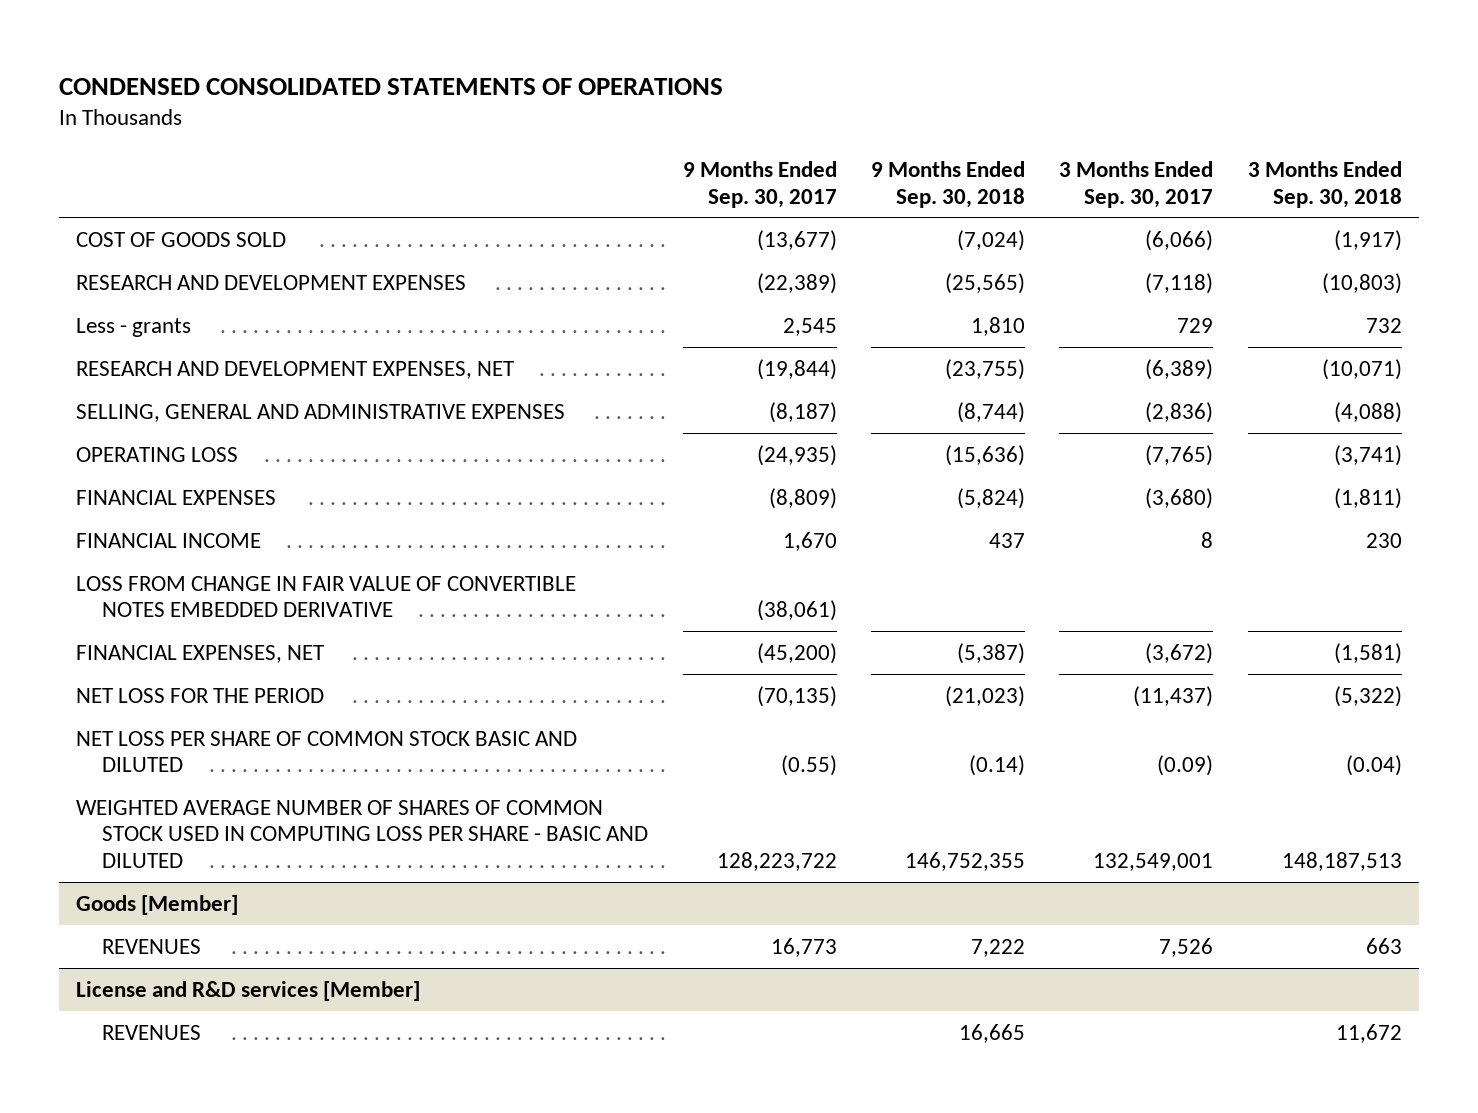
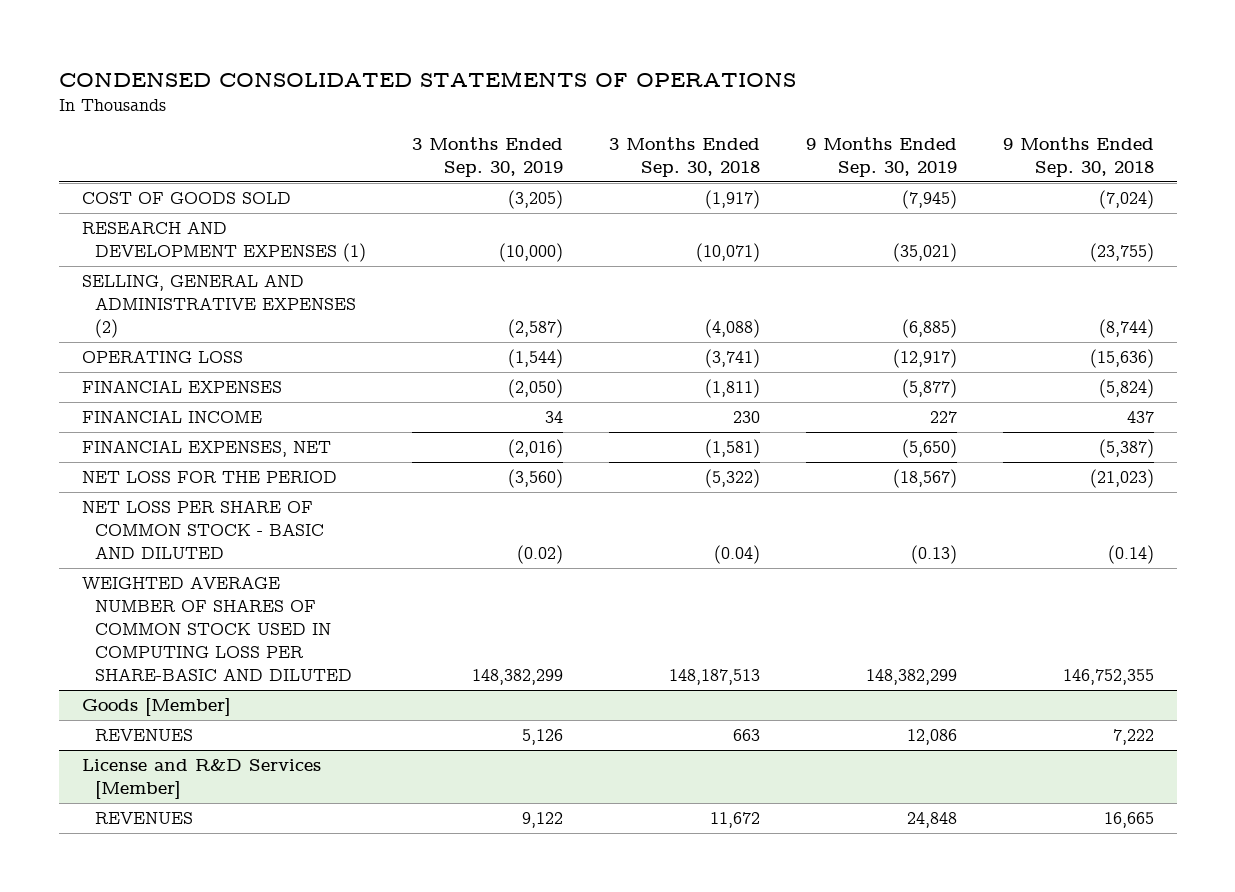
- | 9 Months Ended Sep. 30, 2017 | 9 Months Ended Sep. 30, 2018 | 3 Months Ended Sep. 30, 2017 | 3 Months Ended Sep. 30, 2018
+ | 3 Months Ended Sep. 30, 2019 | 3 Months Ended Sep. 30, 2018 | 9 Months Ended Sep. 30, 2019 | 9 Months Ended Sep. 30, 2018
- RESEARCH AND DEVELOPMENT EXPENSES | (22,389) | (25,565) | (7,118) | (10,803)
- Less - grants | 2,545 | 1,810 | 729 | 732
- RESEARCH AND DEVELOPMENT EXPENSES, NET | (19,844) | (23,755) | (6,389) | (10,071)
- SELLING, GENERAL AND ADMINISTRATIVE EXPENSES | (8,187) | (8,744) | (2,836) | (4,088)
+ RESEARCH AND DEVELOPMENT EXPENSES (1) | (10,000) | (10,071) | (35,021) | (23,755)
+ SELLING, GENERAL AND ADMINISTRATIVE EXPENSES (2) | (2,587) | (4,088) | (6,885) | (8,744)
- LOSS FROM CHANGE IN FAIR VALUE OF CONVERTIBLE NOTES EMBEDDED DERIVATIVE | (38,061) | | |
- NET LOSS PER SHARE OF COMMON STOCK BASIC AND DILUTED | (0.55) | (0.14) | (0.09) | (0.04)
- WEIGHTED AVERAGE NUMBER OF SHARES OF COMMON STOCK USED IN COMPUTING LOSS PER SHARE - BASIC AND DILUTED | 128,223,722 | 146,752,355 | 132,549,001 | 148,187,513
+ NET LOSS PER SHARE OF COMMON STOCK - BASIC AND DILUTED | (0.02) | (0.04) | (0.13) | (0.14)
+ WEIGHTED AVERAGE NUMBER OF SHARES OF COMMON STOCK USED IN COMPUTING LOSS PER SHARE-BASIC AND DILUTED | 148,382,299 | 148,187,513 | 148,382,299 | 146,752,355
- License and R&D services [Member]
+ License and R&D Services [Member]

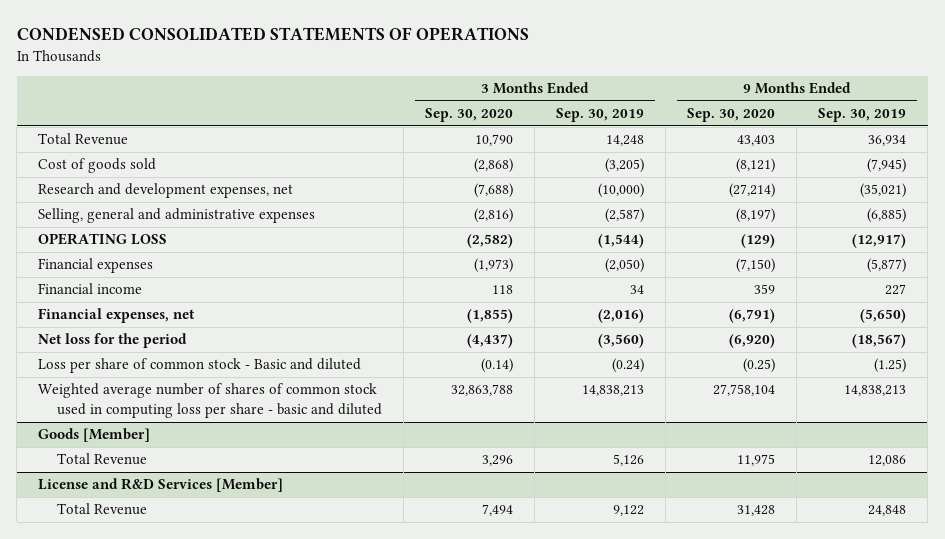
- | 3 Months Ended Sep. 30, 2019 | 3 Months Ended Sep. 30, 2018 | 9 Months Ended Sep. 30, 2019 | 9 Months Ended Sep. 30, 2018
+ | 3 Months Ended Sep. 30, 2020 | 3 Months Ended Sep. 30, 2019 | 9 Months Ended Sep. 30, 2020 | 9 Months Ended Sep. 30, 2019
- COST OF GOODS SOLD | (3,205) | (1,917) | (7,945) | (7,024)
- RESEARCH AND DEVELOPMENT EXPENSES (1) | (10,000) | (10,071) | (35,021) | (23,755)
- SELLING, GENERAL AND ADMINISTRATIVE EXPENSES (2) | (2,587) | (4,088) | (6,885) | (8,744)
+ Total Revenue | 10,790 | 14,248 | 43,403 | 36,934
+ Cost of goods sold | (2,868) | (3,205) | (8,121) | (7,945)
+ Research and development expenses, net | (7,688) | (10,000) | (27,214) | (35,021)
+ Selling, general and administrative expenses | (2,816) | (2,587) | (8,197) | (6,885)
- FINANCIAL EXPENSES | (2,050) | (1,811) | (5,877) | (5,824)
- FINANCIAL INCOME | 34 | 230 | 227 | 437
- FINANCIAL EXPENSES, NET | (2,016) | (1,581) | (5,650) | (5,387)
- NET LOSS FOR THE PERIOD | (3,560) | (5,322) | (18,567) | (21,023)
- NET LOSS PER SHARE OF COMMON STOCK - BASIC AND DILUTED | (0.02) | (0.04) | (0.13) | (0.14)
- WEIGHTED AVERAGE NUMBER OF SHARES OF COMMON STOCK USED IN COMPUTING LOSS PER SHARE-BASIC AND DILUTED | 148,382,299 | 148,187,513 | 148,382,299 | 146,752,355
+ Financial expenses | (1,973) | (2,050) | (7,150) | (5,877)
+ Financial income | 118 | 34 | 359 | 227
+ Financial expenses, net | (1,855) | (2,016) | (6,791) | (5,650)
+ Net loss for the period | (4,437) | (3,560) | (6,920) | (18,567)
+ Loss per share of common stock - Basic and diluted | (0.14) | (0.24) | (0.25) | (1.25)
+ Weighted average number of shares of common stock used in computing loss per share - basic and diluted | 32,863,788 | 14,838,213 | 27,758,104 | 14,838,213
@ Goods [Member]
- REVENUES | 5,126 | 663 | 12,086 | 7,222
+ Total Revenue | 3,296 | 5,126 | 11,975 | 12,086
@ License and R&D Services [Member]
- REVENUES | 9,122 | 11,672 | 24,848 | 16,665
+ Total Revenue | 7,494 | 9,122 | 31,428 | 24,848

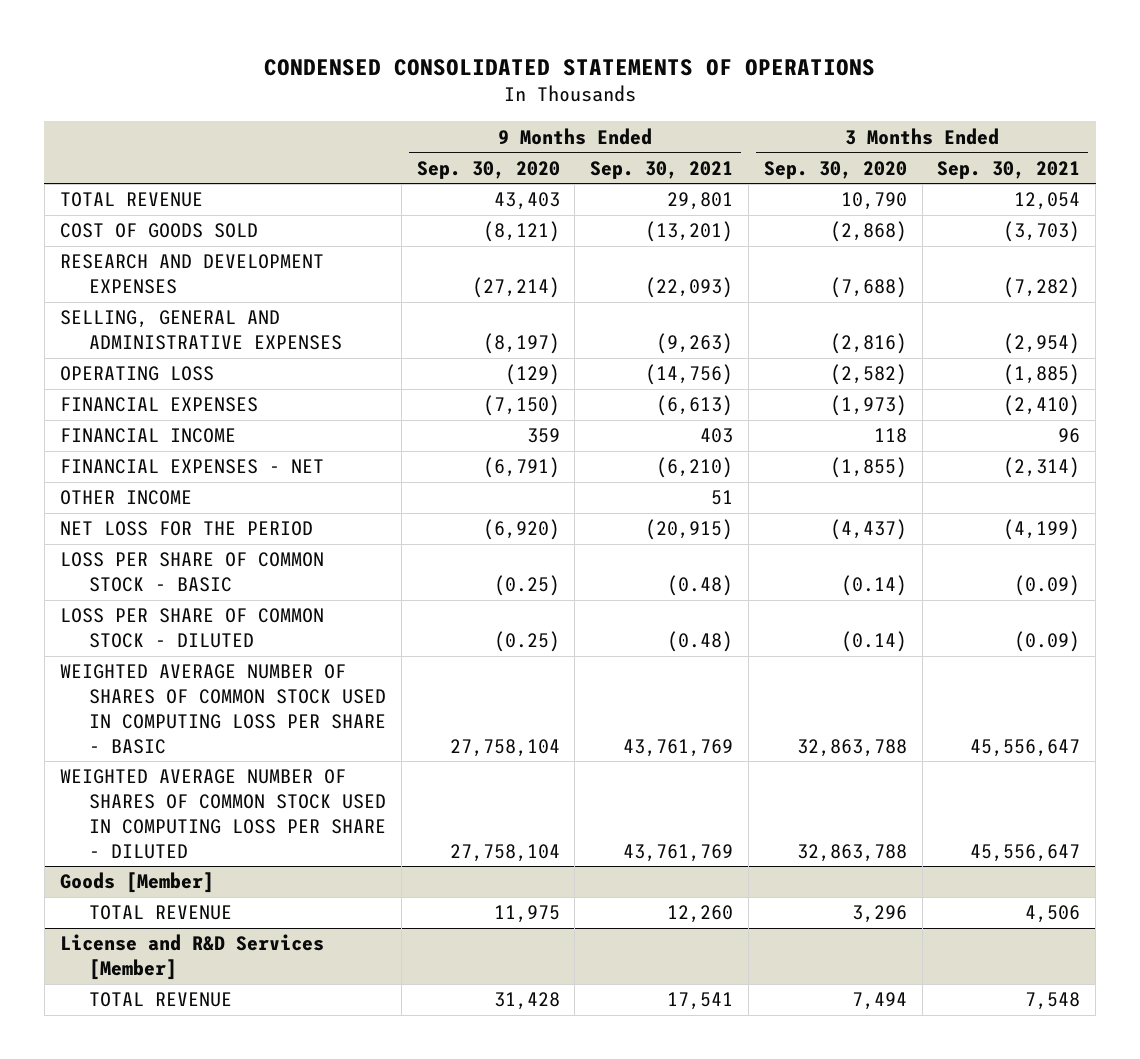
- | 3 Months Ended Sep. 30, 2020 | 3 Months Ended Sep. 30, 2019 | 9 Months Ended Sep. 30, 2020 | 9 Months Ended Sep. 30, 2019
+ | 9 Months Ended Sep. 30, 2020 | 9 Months Ended Sep. 30, 2021 | 3 Months Ended Sep. 30, 2020 | 3 Months Ended Sep. 30, 2021
- Total Revenue | 10,790 | 14,248 | 43,403 | 36,934
- Cost of goods sold | (2,868) | (3,205) | (8,121) | (7,945)
- Research and development expenses, net | (7,688) | (10,000) | (27,214) | (35,021)
- Selling, general and administrative expenses | (2,816) | (2,587) | (8,197) | (6,885)
+ TOTAL REVENUE | 43,403 | 29,801 | 10,790 | 12,054
+ COST OF GOODS SOLD | (8,121) | (13,201) | (2,868) | (3,703)
+ RESEARCH AND DEVELOPMENT EXPENSES | (27,214) | (22,093) | (7,688) | (7,282)
+ SELLING, GENERAL AND ADMINISTRATIVE EXPENSES | (8,197) | (9,263) | (2,816) | (2,954)
- Financial expenses | (1,973) | (2,050) | (7,150) | (5,877)
- Financial income | 118 | 34 | 359 | 227
- Financial expenses, net | (1,855) | (2,016) | (6,791) | (5,650)
- Net loss for the period | (4,437) | (3,560) | (6,920) | (18,567)
- Loss per share of common stock - Basic and diluted | (0.14) | (0.24) | (0.25) | (1.25)
- Weighted average number of shares of common stock used in computing loss per share - basic and diluted | 32,863,788 | 14,838,213 | 27,758,104 | 14,838,213
+ FINANCIAL EXPENSES | (7,150) | (6,613) | (1,973) | (2,410)
+ FINANCIAL INCOME | 359 | 403 | 118 | 96
+ FINANCIAL EXPENSES - NET | (6,791) | (6,210) | (1,855) | (2,314)
+ OTHER INCOME | | 51 | |
+ NET LOSS FOR THE PERIOD | (6,920) | (20,915) | (4,437) | (4,199)
+ LOSS PER SHARE OF COMMON STOCK - BASIC | (0.25) | (0.48) | (0.14) | (0.09)
+ LOSS PER SHARE OF COMMON STOCK - DILUTED | (0.25) | (0.48) | (0.14) | (0.09)
+ WEIGHTED AVERAGE NUMBER OF SHARES OF COMMON STOCK USED IN COMPUTING LOSS PER SHARE - BASIC | 27,758,104 | 43,761,769 | 32,863,788 | 45,556,647
+ WEIGHTED AVERAGE NUMBER OF SHARES OF COMMON STOCK USED IN COMPUTING LOSS PER SHARE - DILUTED | 27,758,104 | 43,761,769 | 32,863,788 | 45,556,647
@ Goods [Member]
- Total Revenue | 3,296 | 5,126 | 11,975 | 12,086
+ TOTAL REVENUE | 11,975 | 12,260 | 3,296 | 4,506
@ License and R&D Services [Member]
- Total Revenue | 7,494 | 9,122 | 31,428 | 24,848
+ TOTAL REVENUE | 31,428 | 17,541 | 7,494 | 7,548

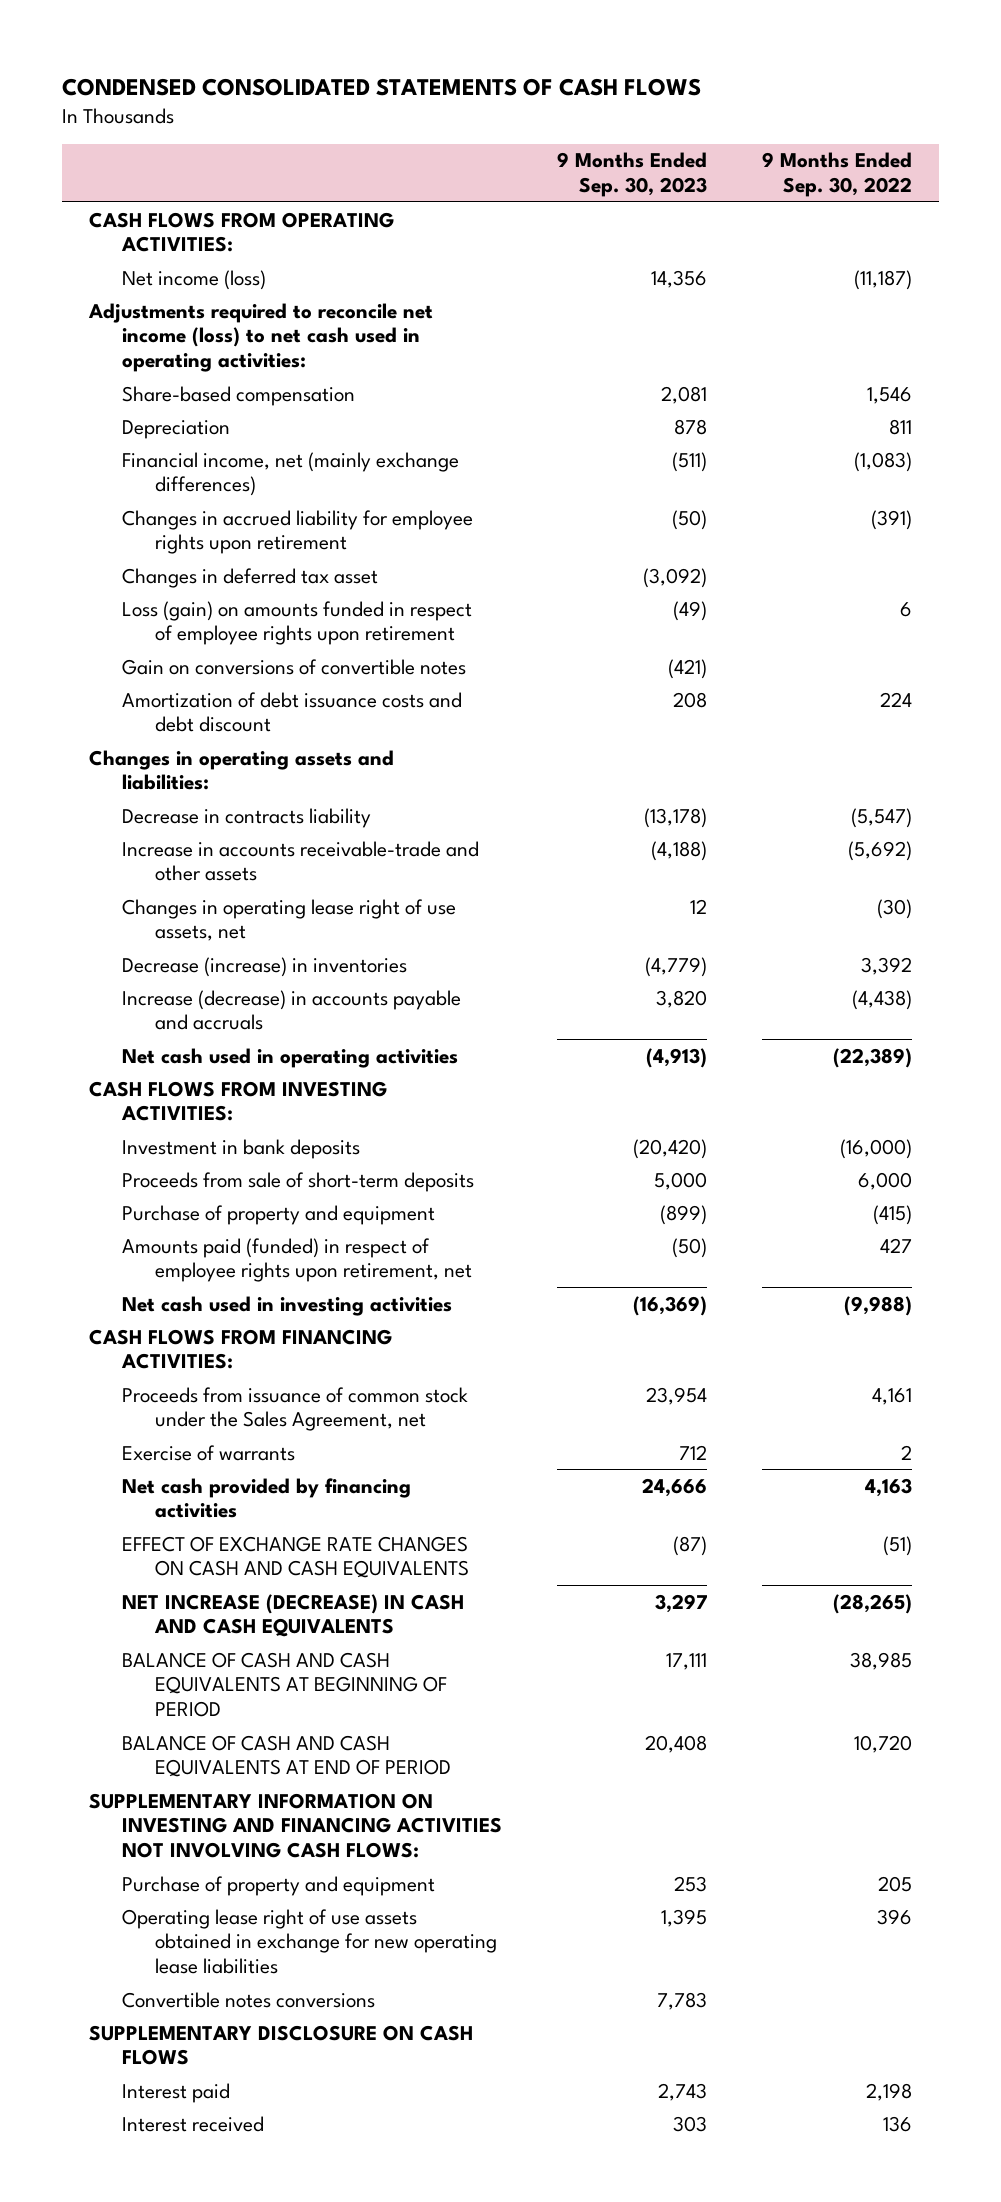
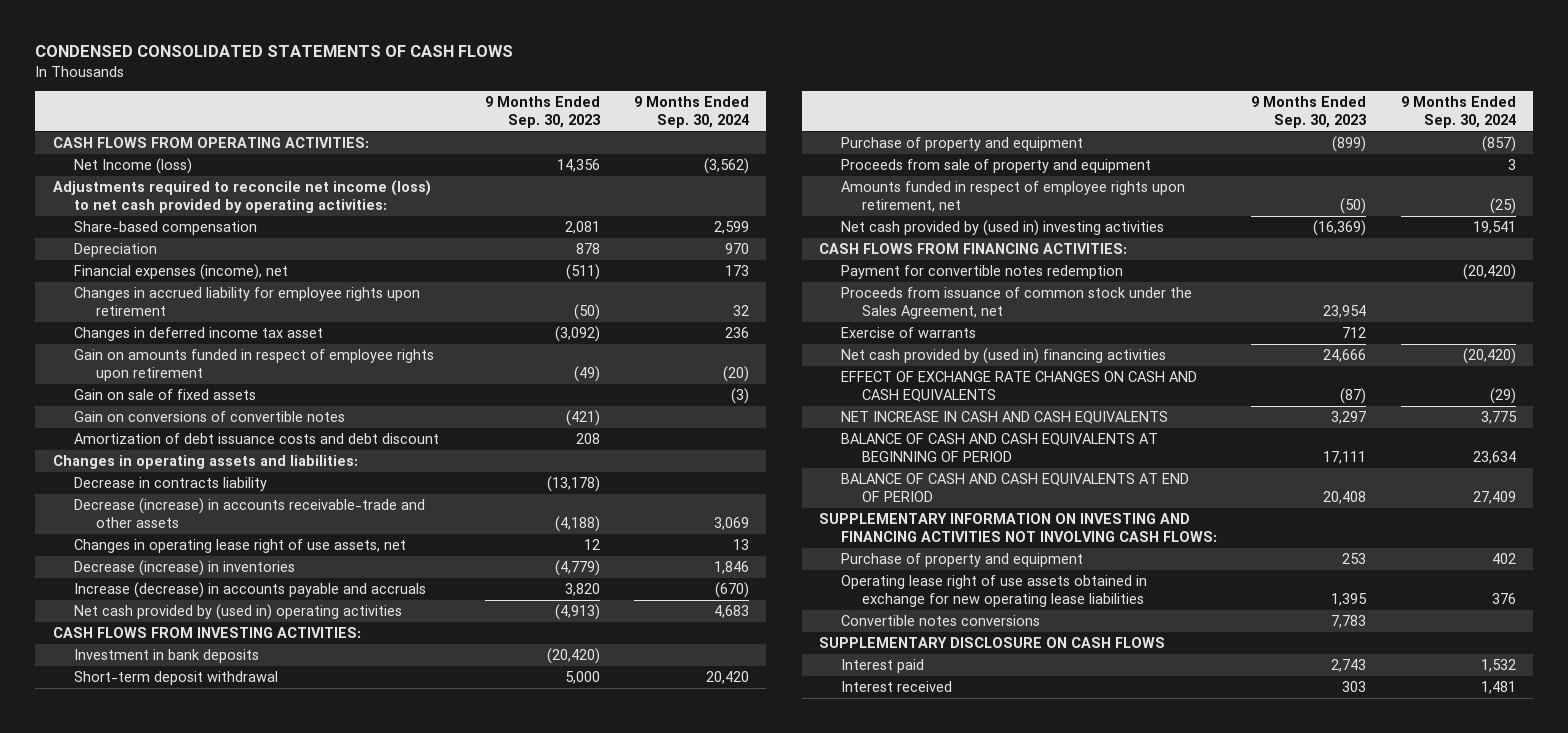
- | 9 Months Ended Sep. 30, 2023 | 9 Months Ended Sep. 30, 2022
+ | 9 Months Ended Sep. 30, 2023 | 9 Months Ended Sep. 30, 2024
- Net income (loss) | 14,356 | (11,187)
- Adjustments required to reconcile net income (loss) to net cash used in operating activities:
+ Net Income (loss) | 14,356 | (3,562)
+ Adjustments required to reconcile net income (loss) to net cash provided by operating activities:
- Financial income, net (mainly exchange differences) | (511) | (1,083)
+ Financial expenses (income), net | (511) | 173
- Changes in deferred tax asset | (3,092) |
- Loss (gain) on amounts funded in respect of employee rights upon retirement | (49) | 6
+ Changes in deferred income tax asset | (3,092) | 236
+ Gain on amounts funded in respect of employee rights upon retirement | (49) | (20)
+ Gain on sale of fixed assets | | (3)
- Increase in accounts receivable-trade and other assets | (4,188) | (5,692)
+ Decrease (increase) in accounts receivable-trade and other assets | (4,188) | 3,069
- Net cash used in operating activities | (4,913) | (22,389)
+ Net cash provided by (used in) operating activities | (4,913) | 4,683
- Proceeds from sale of short-term deposits | 5,000 | 6,000
+ Short-term deposit withdrawal | 5,000 | 20,420
- Amounts paid (funded) in respect of employee rights upon retirement, net | (50) | 427
- Net cash used in investing activities | (16,369) | (9,988)
+ Proceeds from sale of property and equipment | | 3
+ Amounts funded in respect of employee rights upon retirement, net | (50) | (25)
+ Net cash provided by (used in) investing activities | (16,369) | 19,541
+ Payment for convertible notes redemption | | (20,420)
- Net cash provided by financing activities | 24,666 | 4,163
+ Net cash provided by (used in) financing activities | 24,666 | (20,420)
- NET INCREASE (DECREASE) IN CASH AND CASH EQUIVALENTS | 3,297 | (28,265)
+ NET INCREASE IN CASH AND CASH EQUIVALENTS | 3,297 | 3,775

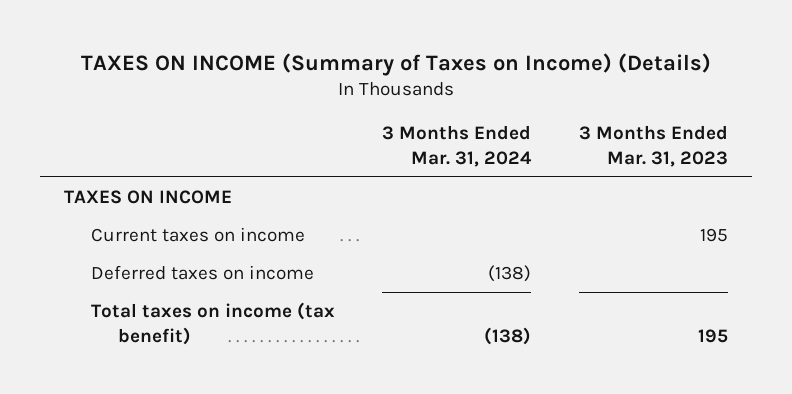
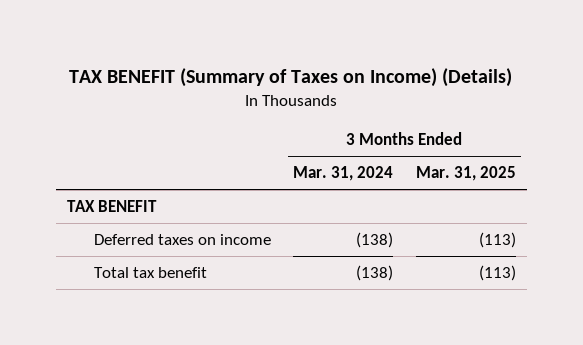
- TAXES ON INCOME (Summary of Taxes on Income) (Details)
+ TAX BENEFIT (Summary of Taxes on Income) (Details)
- | 3 Months Ended Mar. 31, 2024 | 3 Months Ended Mar. 31, 2023
+ | 3 Months Ended Mar. 31, 2024 | 3 Months Ended Mar. 31, 2025
- TAXES ON INCOME
- Current taxes on income | | 195
+ TAX BENEFIT
- Total taxes on income (tax benefit) | (138) | 195
+ Total tax benefit | (138) | (113)

